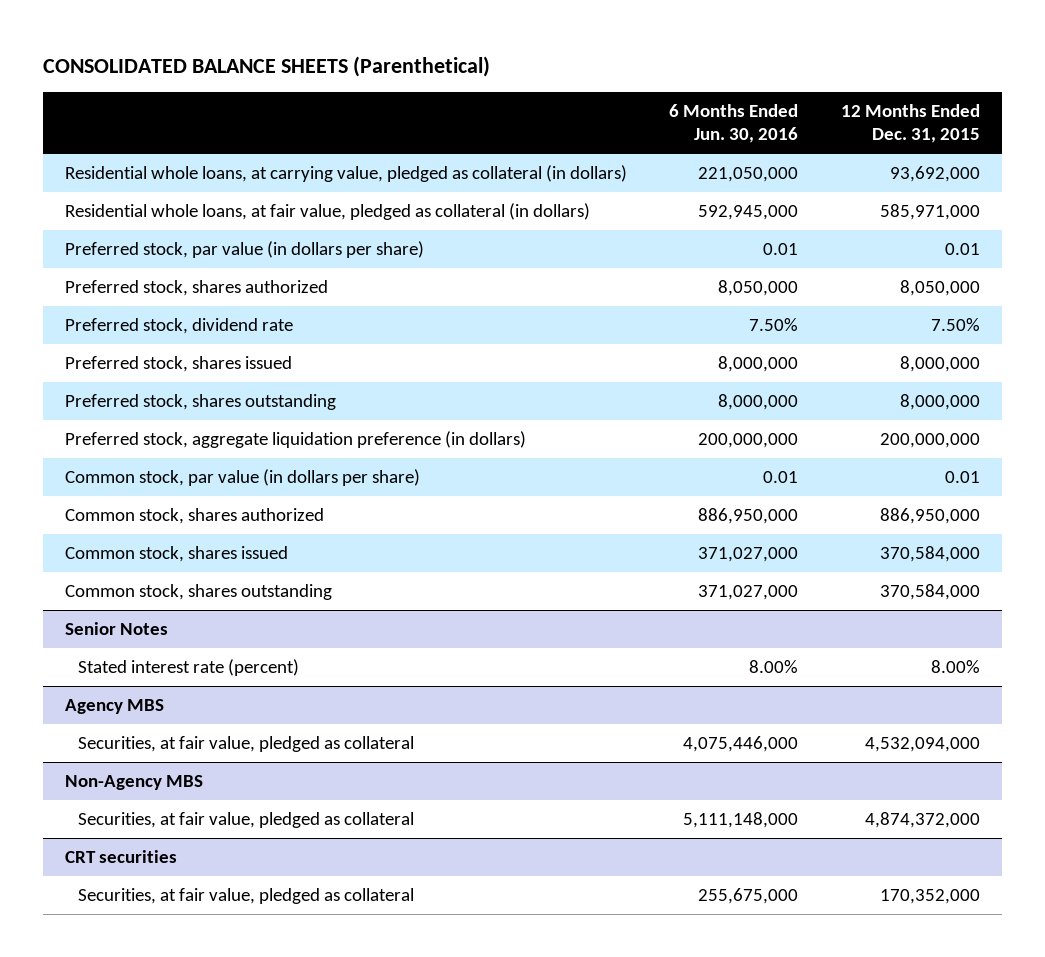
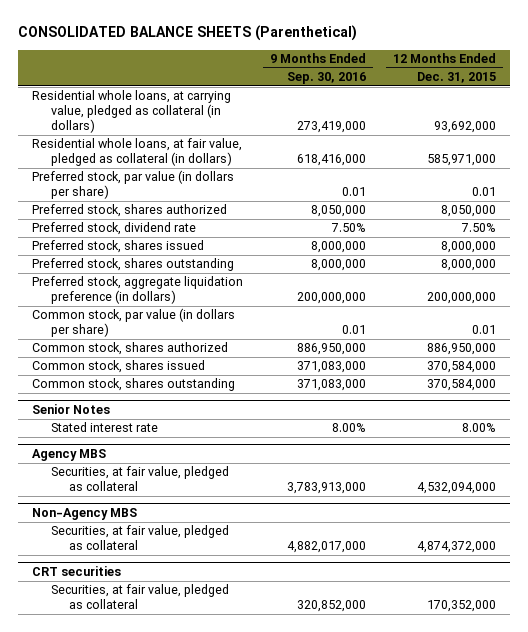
- | 6 Months Ended Jun. 30, 2016 | 12 Months Ended Dec. 31, 2015
+ | 9 Months Ended Sep. 30, 2016 | 12 Months Ended Dec. 31, 2015
@ Senior Notes
- Stated interest rate (percent) | 8.00% | 8.00%
+ Stated interest rate | 8.00% | 8.00%

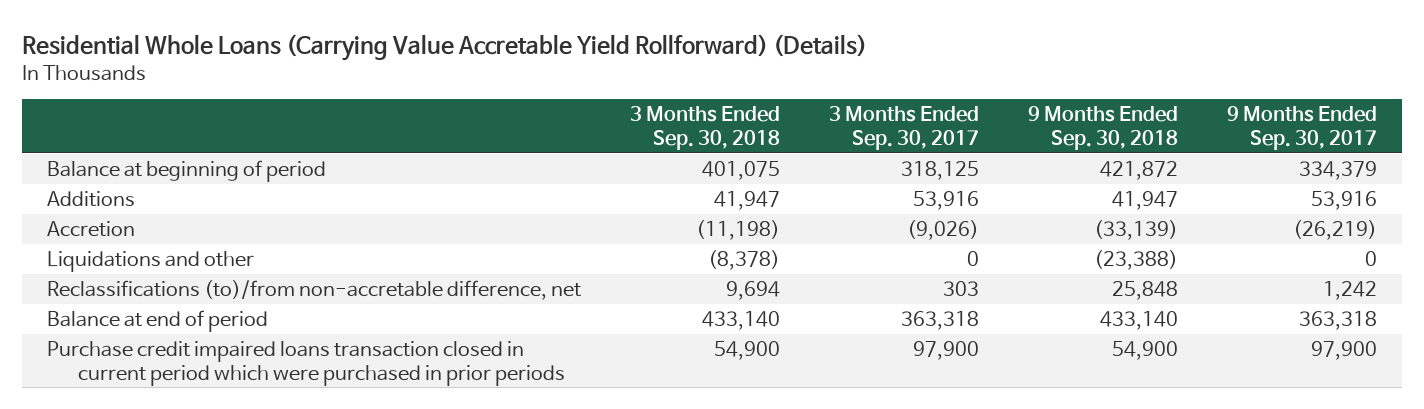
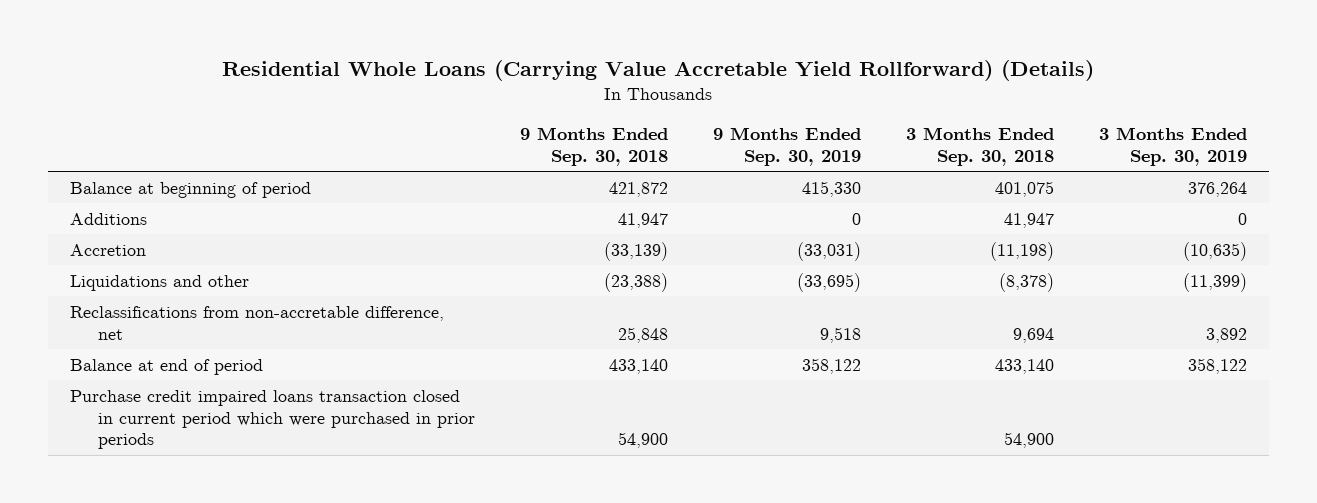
- | 3 Months Ended Sep. 30, 2018 | 3 Months Ended Sep. 30, 2017 | 9 Months Ended Sep. 30, 2018 | 9 Months Ended Sep. 30, 2017
+ | 9 Months Ended Sep. 30, 2018 | 9 Months Ended Sep. 30, 2019 | 3 Months Ended Sep. 30, 2018 | 3 Months Ended Sep. 30, 2019
- Reclassifications (to)/from non-accretable difference, net | 9,694 | 303 | 25,848 | 1,242
+ Reclassifications from non-accretable difference, net | 25,848 | 9,518 | 9,694 | 3,892

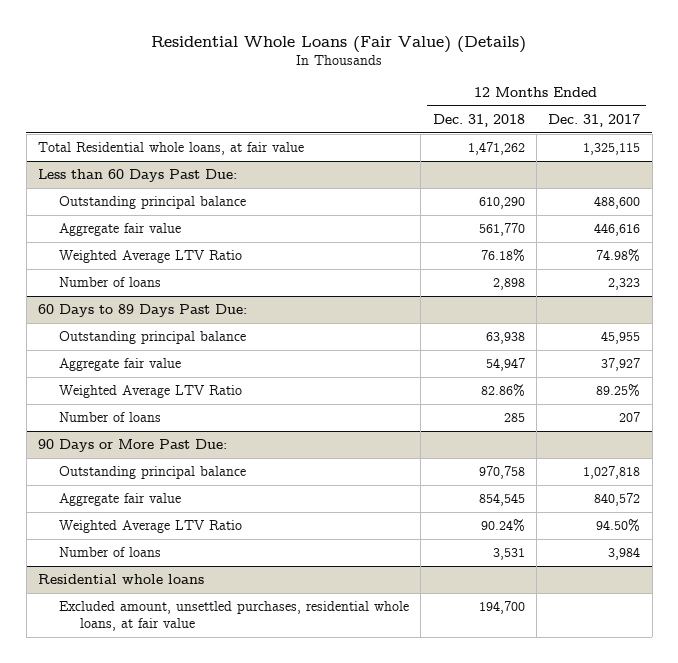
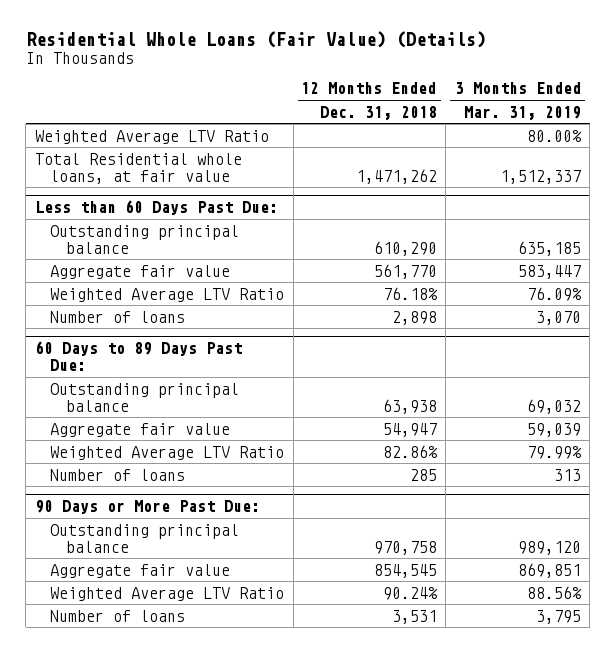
- | 12 Months Ended Dec. 31, 2018 | 12 Months Ended Dec. 31, 2017
+ | 12 Months Ended Dec. 31, 2018 | 3 Months Ended Mar. 31, 2019
+ Weighted Average LTV Ratio | | 80.00%
- Residential whole loans
- Excluded amount, unsettled purchases, residential whole loans, at fair value | 194,700 |

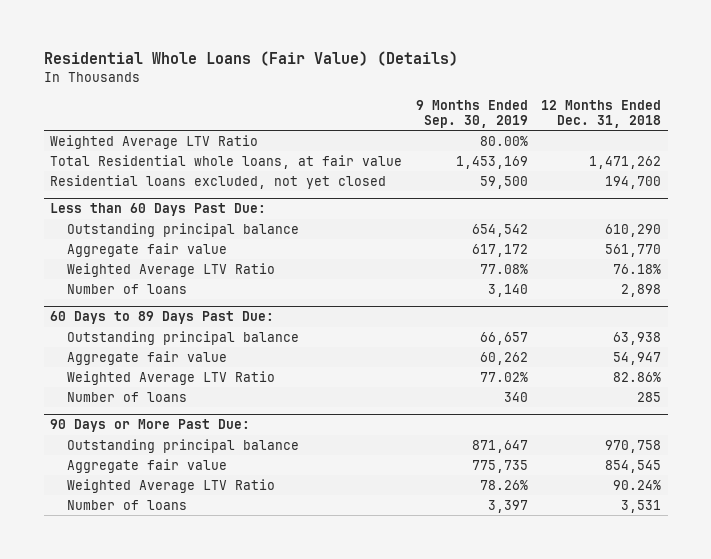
- | 12 Months Ended Dec. 31, 2018 | 3 Months Ended Mar. 31, 2019
+ | 9 Months Ended Sep. 30, 2019 | 12 Months Ended Dec. 31, 2018
+ Residential loans excluded, not yet closed | 59,500 | 194,700

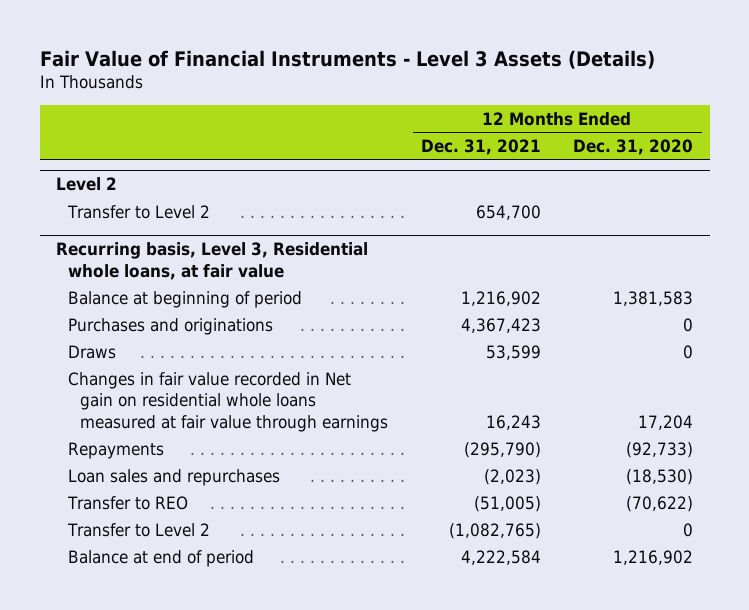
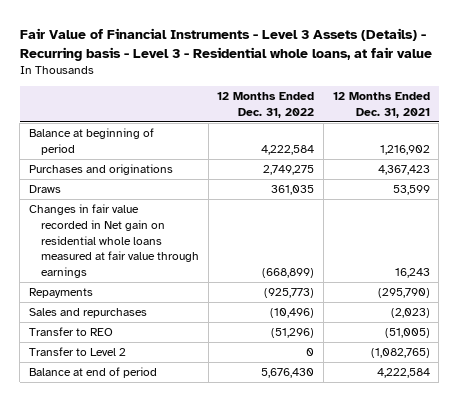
- Fair Value of Financial Instruments - Level 3 Assets (Details)
+ Fair Value of Financial Instruments - Level 3 Assets (Details) - Recurring basis - Level 3 - Residential whole loans, at fair value
- | 12 Months Ended Dec. 31, 2021 | 12 Months Ended Dec. 31, 2020
+ | 12 Months Ended Dec. 31, 2022 | 12 Months Ended Dec. 31, 2021
- Level 2
- Transfer to Level 2 | 654,700 |
- Recurring basis, Level 3, Residential whole loans, at fair value
- Loan sales and repurchases | (2,023) | (18,530)
+ Sales and repurchases | (10,496) | (2,023)

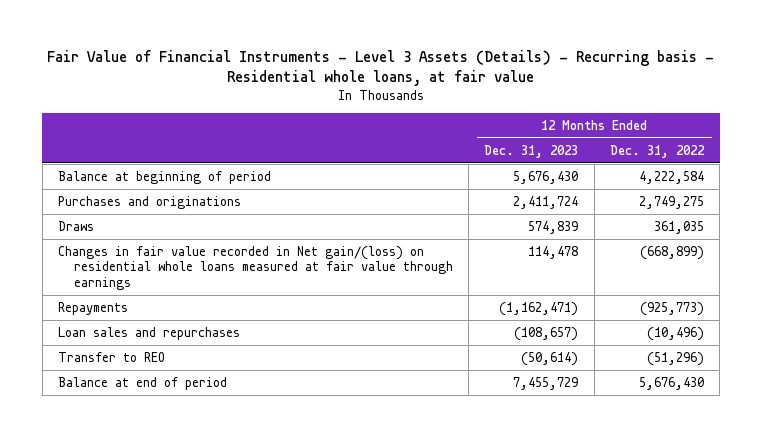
- Fair Value of Financial Instruments - Level 3 Assets (Details) - Recurring basis - Level 3 - Residential whole loans, at fair value
+ Fair Value of Financial Instruments - Level 3 Assets (Details) - Recurring basis - Residential whole loans, at fair value
- | 12 Months Ended Dec. 31, 2022 | 12 Months Ended Dec. 31, 2021
+ | 12 Months Ended Dec. 31, 2023 | 12 Months Ended Dec. 31, 2022
- Changes in fair value recorded in Net gain on residential whole loans measured at fair value through earnings | (668,899) | 16,243
+ Changes in fair value recorded in Net gain/(loss) on residential whole loans measured at fair value through earnings | 114,478 | (668,899)
- Sales and repurchases | (10,496) | (2,023)
+ Loan sales and repurchases | (108,657) | (10,496)
- Transfer to Level 2 | 0 | (1,082,765)

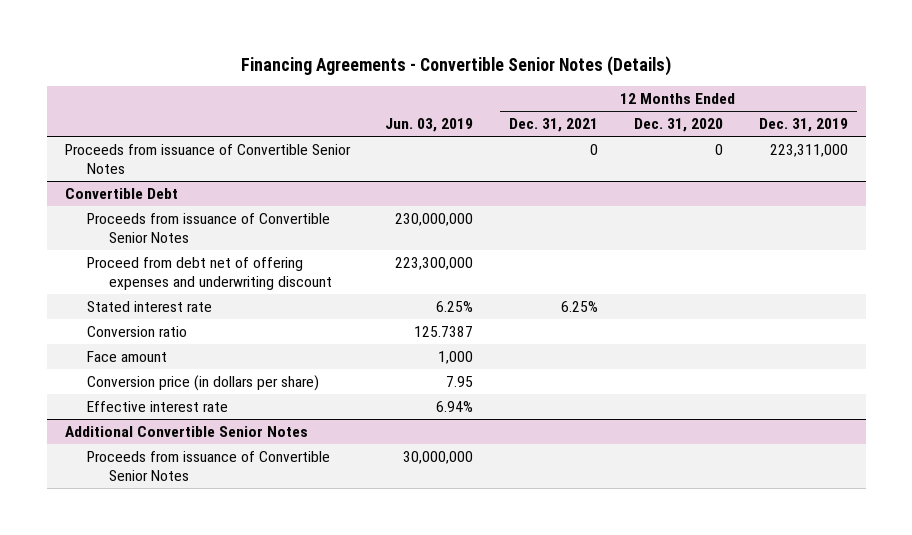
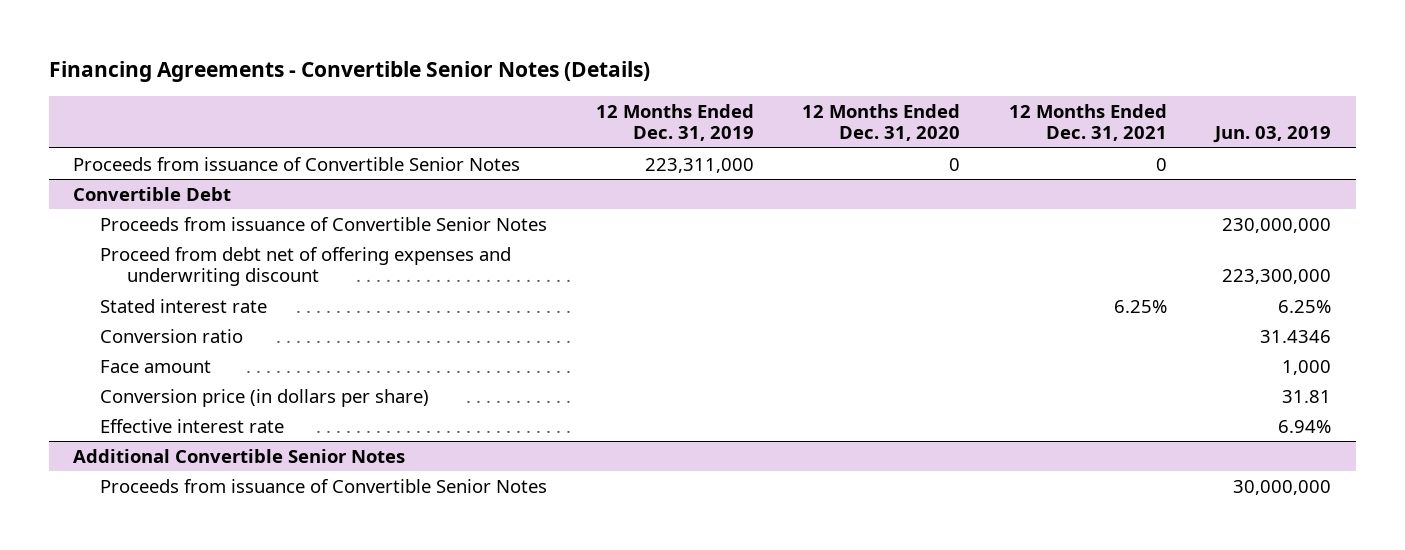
- | Jun. 03, 2019 | 12 Months Ended Dec. 31, 2021 | 12 Months Ended Dec. 31, 2020 | 12 Months Ended Dec. 31, 2019
+ | 12 Months Ended Dec. 31, 2019 | 12 Months Ended Dec. 31, 2020 | 12 Months Ended Dec. 31, 2021 | Jun. 03, 2019
@ Convertible Debt
- Conversion ratio | 125.7387 | | |
+ Conversion ratio | | | | 31.4346
- Conversion price (in dollars per share) | 7.95 | | |
+ Conversion price (in dollars per share) | | | | 31.81

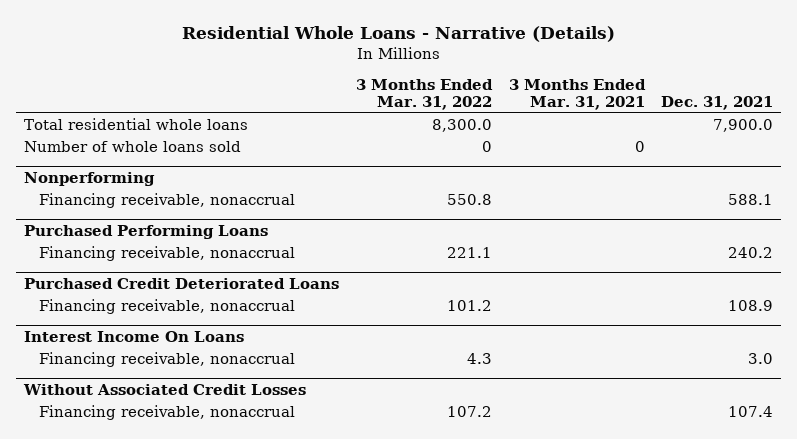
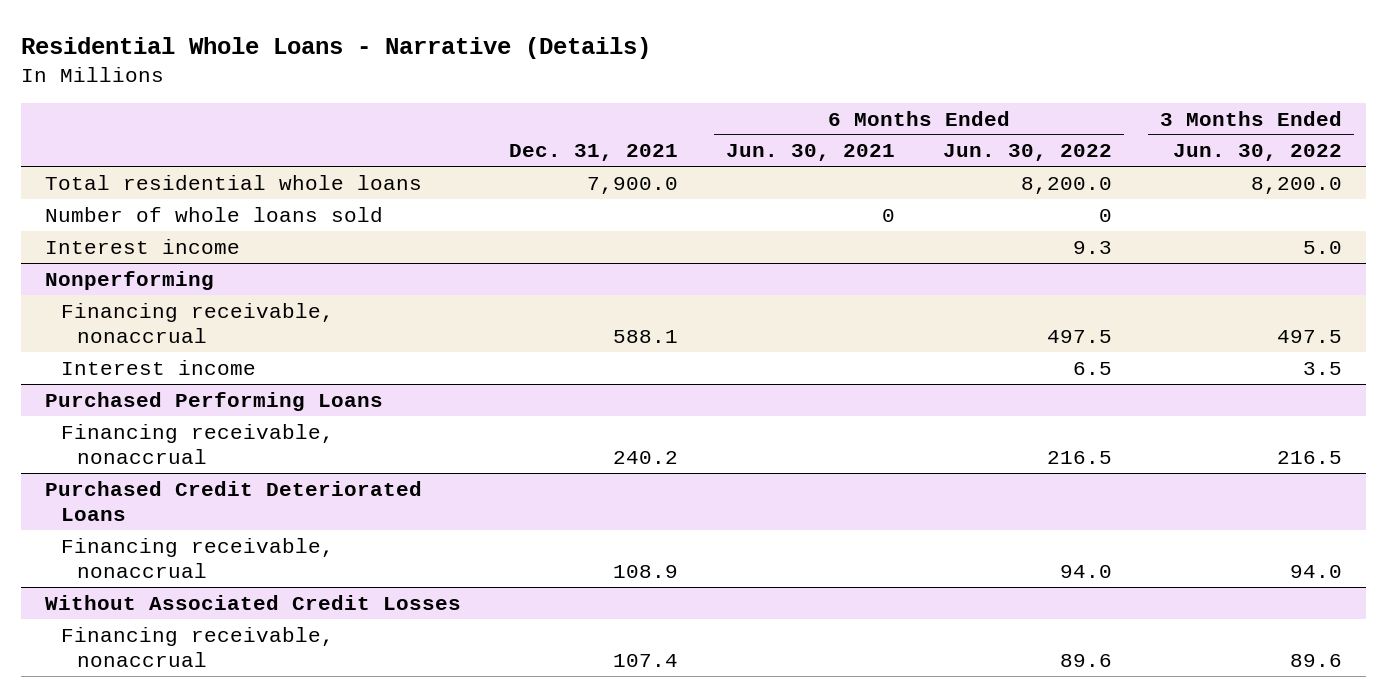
- | 3 Months Ended Mar. 31, 2022 | 3 Months Ended Mar. 31, 2021 | Dec. 31, 2021
+ | Dec. 31, 2021 | 6 Months Ended Jun. 30, 2021 | 6 Months Ended Jun. 30, 2022 | 3 Months Ended Jun. 30, 2022
+ Interest income | | | 9.3 | 5.0
@ Nonperforming
+ Interest income | | | 6.5 | 3.5
- Interest Income On Loans
- Financing receivable, nonaccrual | 4.3 | | 3.0

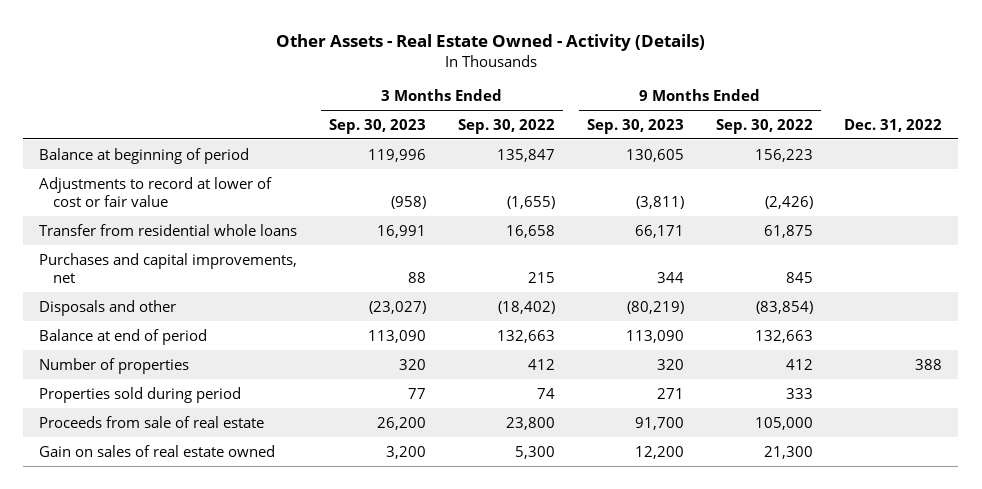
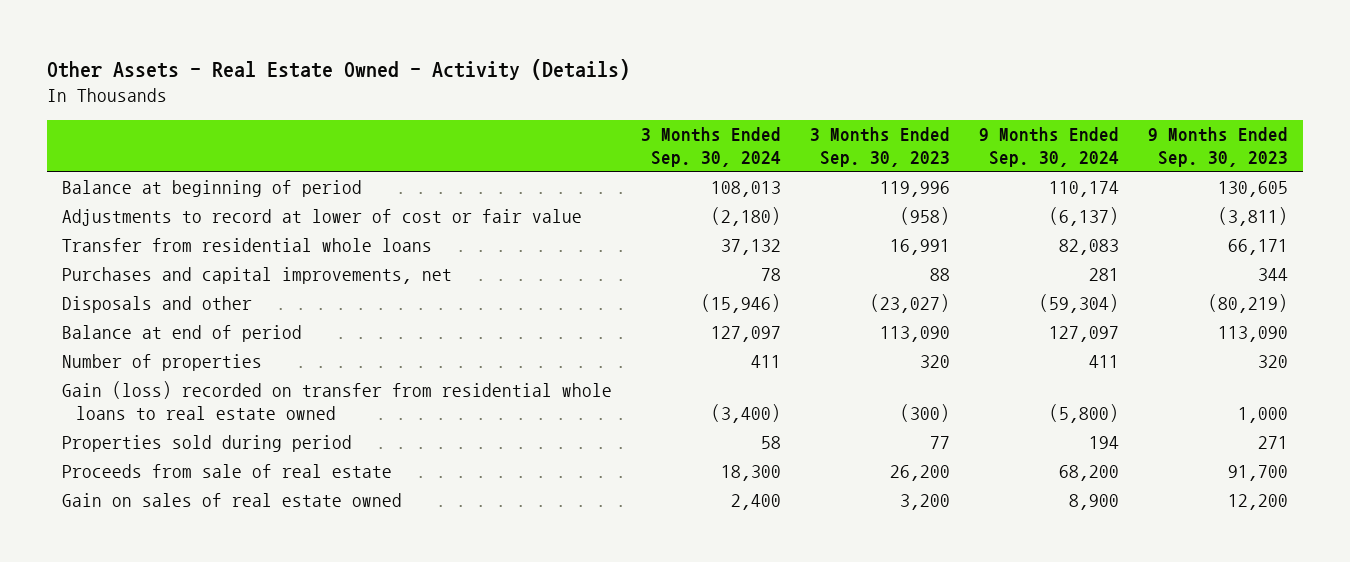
- | 3 Months Ended Sep. 30, 2023 | 3 Months Ended Sep. 30, 2022 | 9 Months Ended Sep. 30, 2023 | 9 Months Ended Sep. 30, 2022 | Dec. 31, 2022
+ | 3 Months Ended Sep. 30, 2024 | 3 Months Ended Sep. 30, 2023 | 9 Months Ended Sep. 30, 2024 | 9 Months Ended Sep. 30, 2023
+ Gain (loss) recorded on transfer from residential whole loans to real estate owned | (3,400) | (300) | (5,800) | 1,000

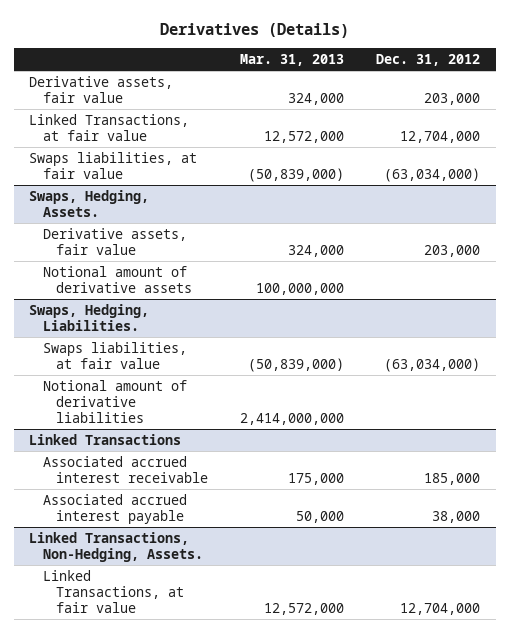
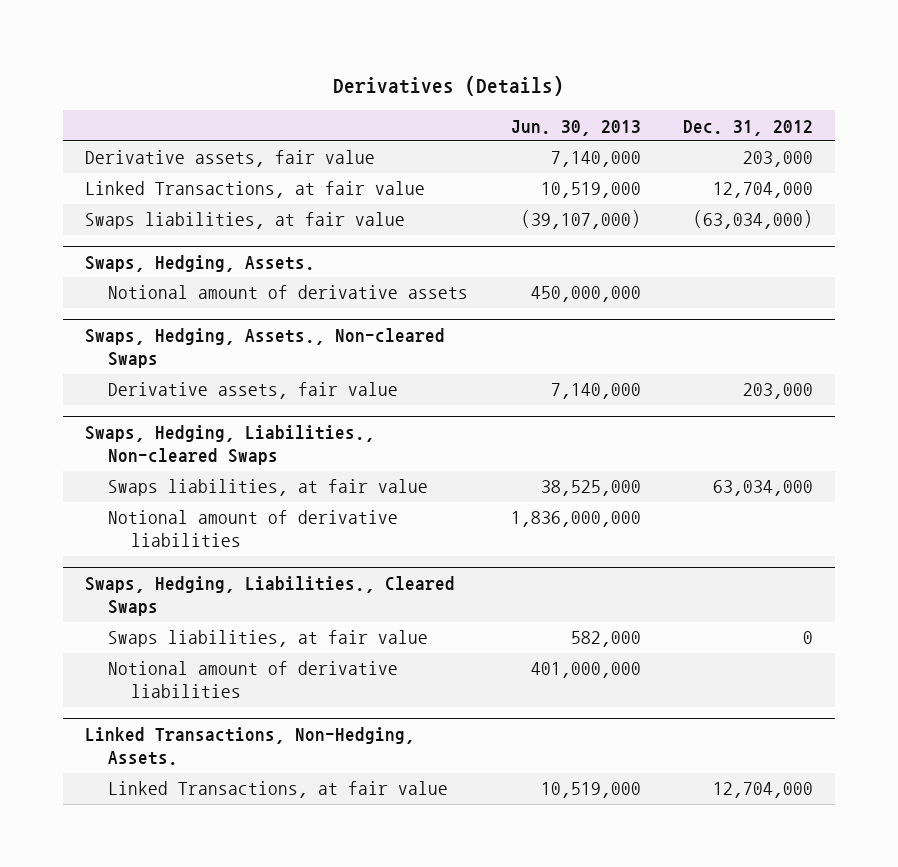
- | Mar. 31, 2013 | Dec. 31, 2012
+ | Jun. 30, 2013 | Dec. 31, 2012
@ Swaps, Hedging, Assets.
- Derivative assets, fair value | 324,000 | 203,000
- Swaps, Hedging, Liabilities.
- Swaps liabilities, at fair value | (50,839,000) | (63,034,000)
+ Swaps, Hedging, Assets., Non-cleared Swaps
+ Derivative assets, fair value | 7,140,000 | 203,000
+ Swaps, Hedging, Liabilities., Non-cleared Swaps
+ Swaps liabilities, at fair value | 38,525,000 | 63,034,000
- Linked Transactions
- Associated accrued interest receivable | 175,000 | 185,000
- Associated accrued interest payable | 50,000 | 38,000
+ Swaps, Hedging, Liabilities., Cleared Swaps
+ Swaps liabilities, at fair value | 582,000 | 0
+ Notional amount of derivative liabilities | 401,000,000 |

